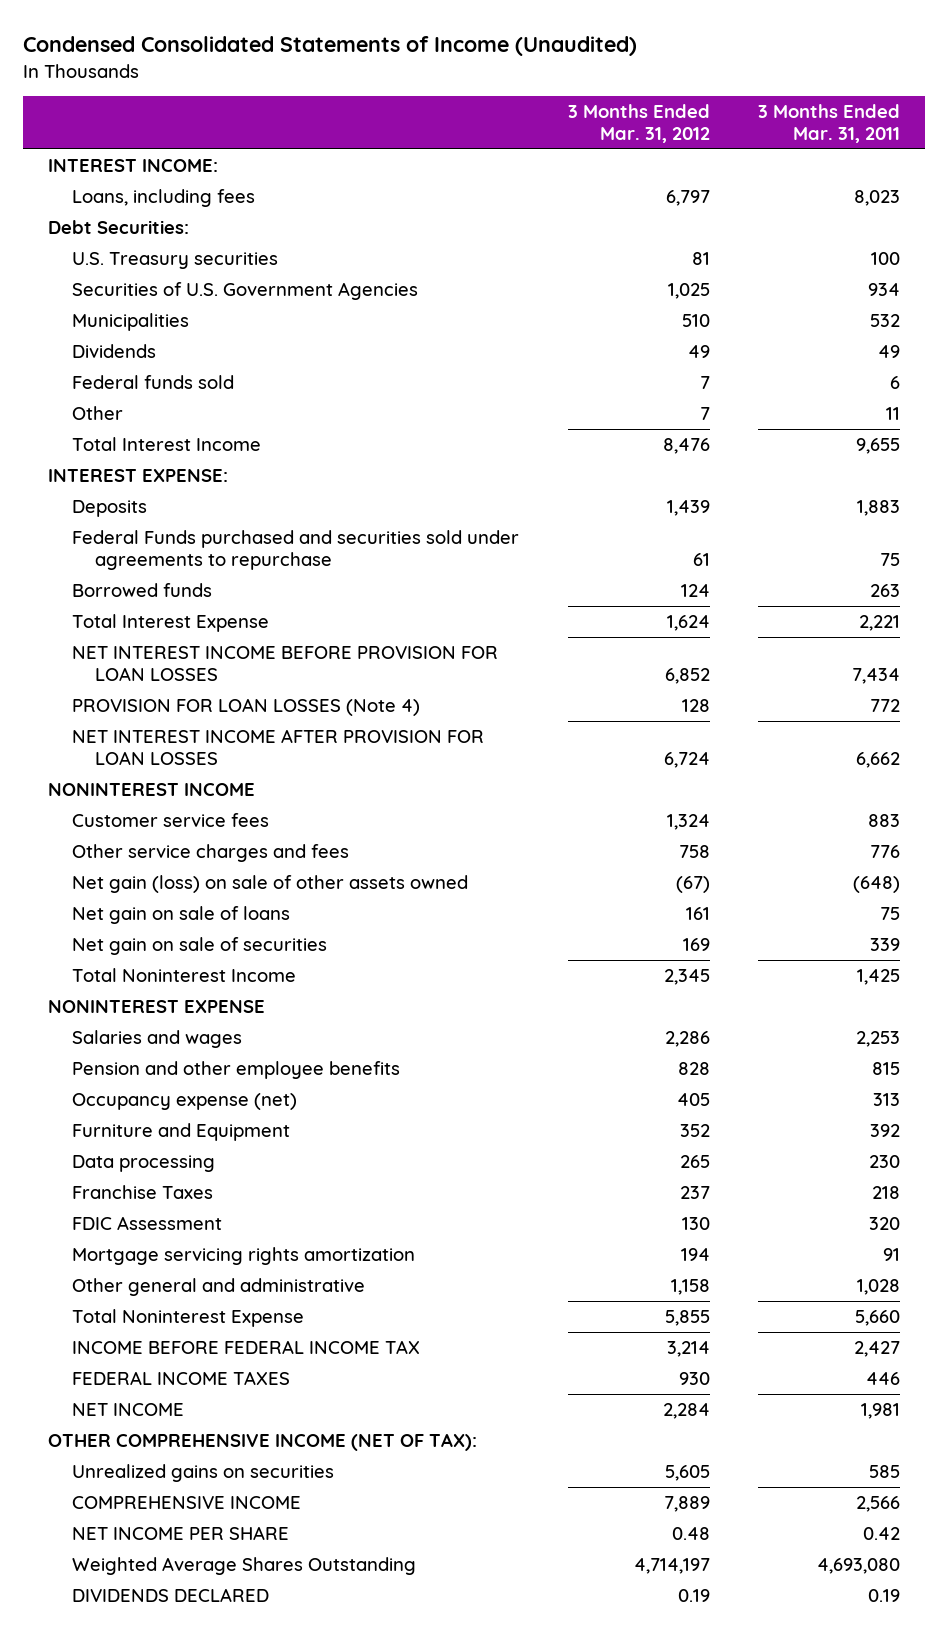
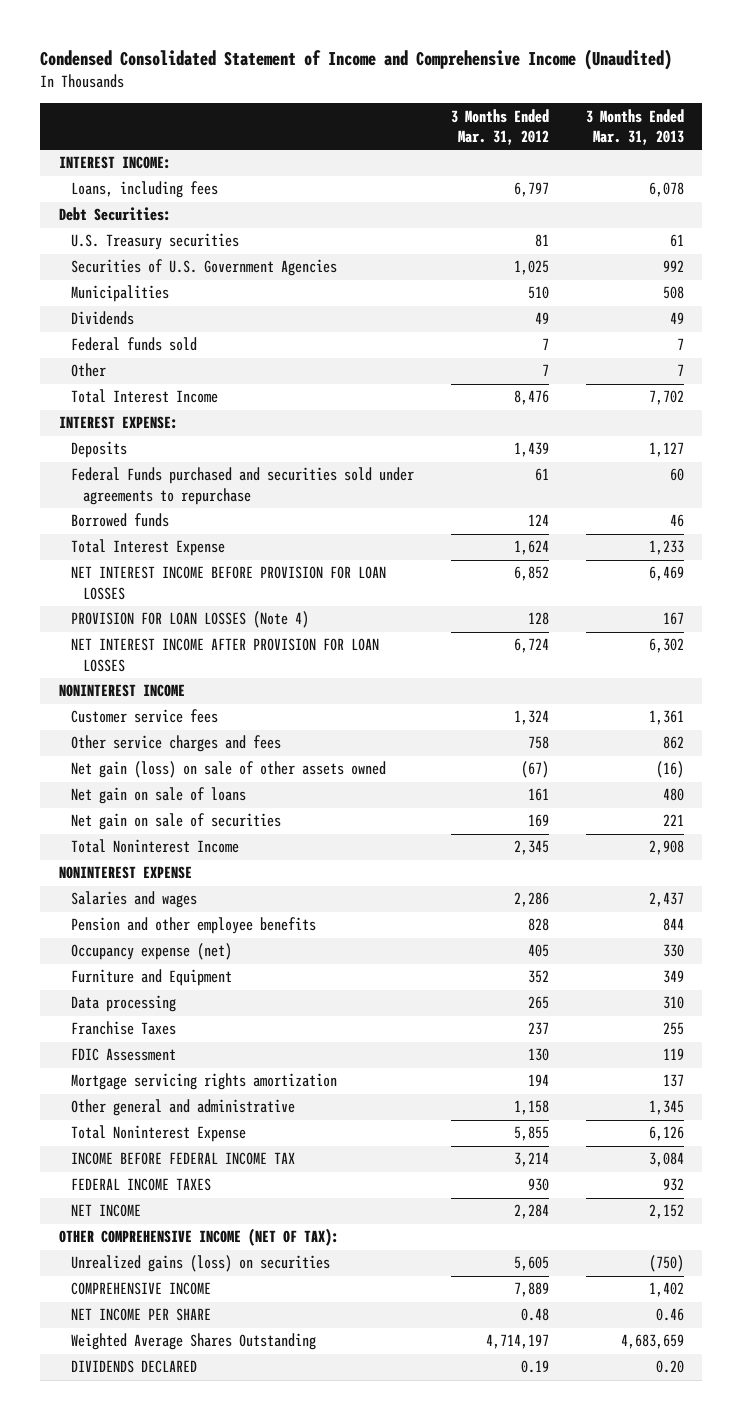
- Condensed Consolidated Statements of Income (Unaudited)
+ Condensed Consolidated Statement of Income and Comprehensive Income (Unaudited)
- | 3 Months Ended Mar. 31, 2012 | 3 Months Ended Mar. 31, 2011
+ | 3 Months Ended Mar. 31, 2012 | 3 Months Ended Mar. 31, 2013
- Unrealized gains on securities | 5,605 | 585
+ Unrealized gains (loss) on securities | 5,605 | (750)

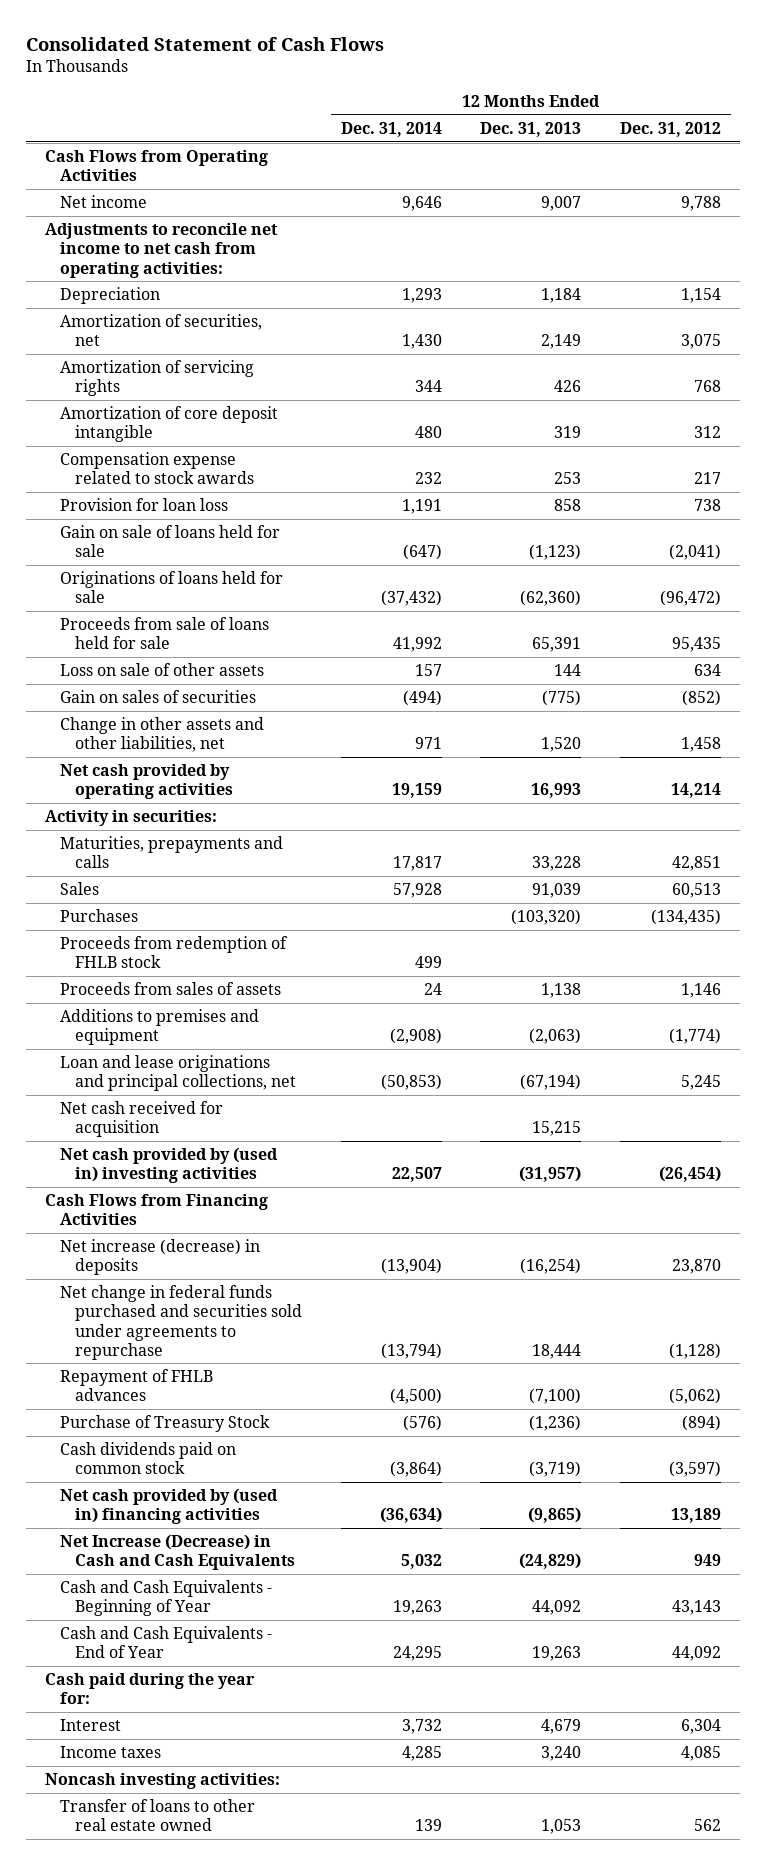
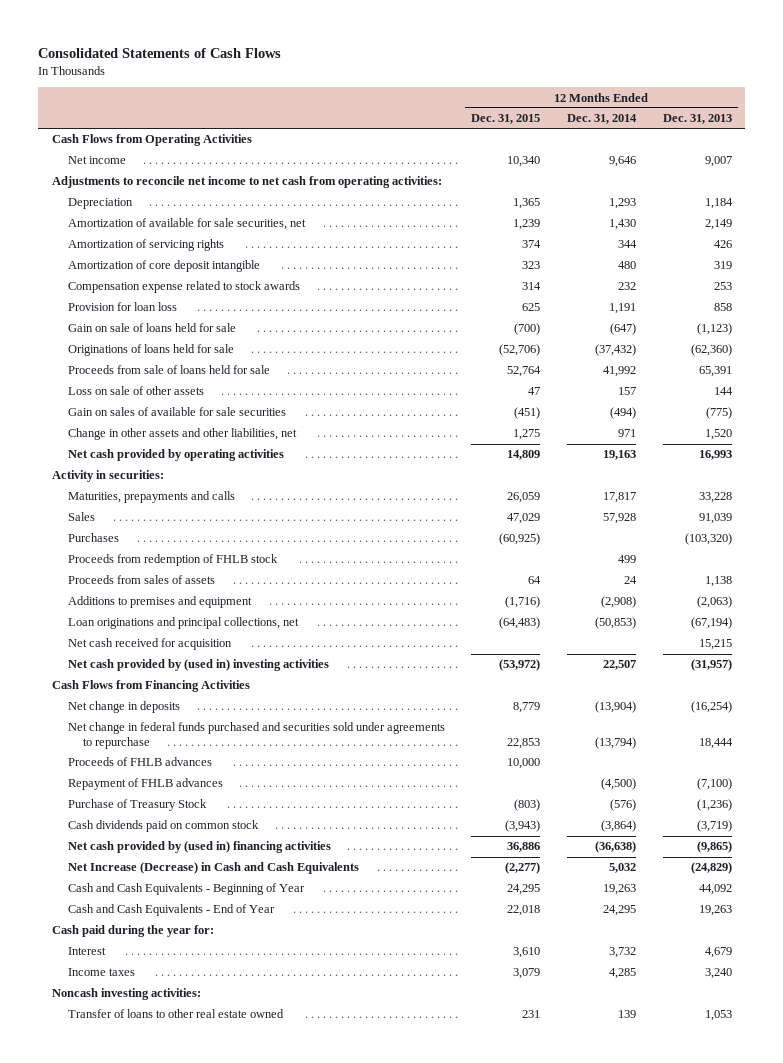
- Consolidated Statement of Cash Flows
+ Consolidated Statements of Cash Flows
- | 12 Months Ended Dec. 31, 2014 | 12 Months Ended Dec. 31, 2013 | 12 Months Ended Dec. 31, 2012
+ | 12 Months Ended Dec. 31, 2015 | 12 Months Ended Dec. 31, 2014 | 12 Months Ended Dec. 31, 2013
- Amortization of securities, net | 1,430 | 2,149 | 3,075
+ Amortization of available for sale securities, net | 1,239 | 1,430 | 2,149
- Gain on sales of securities | (494) | (775) | (852)
+ Gain on sales of available for sale securities | (451) | (494) | (775)
- Net cash provided by operating activities | 19,159 | 16,993 | 14,214
+ Net cash provided by operating activities | 14,809 | 19,163 | 16,993
- Loan and lease originations and principal collections, net | (50,853) | (67,194) | 5,245
+ Loan originations and principal collections, net | (64,483) | (50,853) | (67,194)
- Net increase (decrease) in deposits | (13,904) | (16,254) | 23,870
+ Net change in deposits | 8,779 | (13,904) | (16,254)
+ Proceeds of FHLB advances | 10,000 | |
- Net cash provided by (used in) financing activities | (36,634) | (9,865) | 13,189
+ Net cash provided by (used in) financing activities | 36,886 | (36,638) | (9,865)

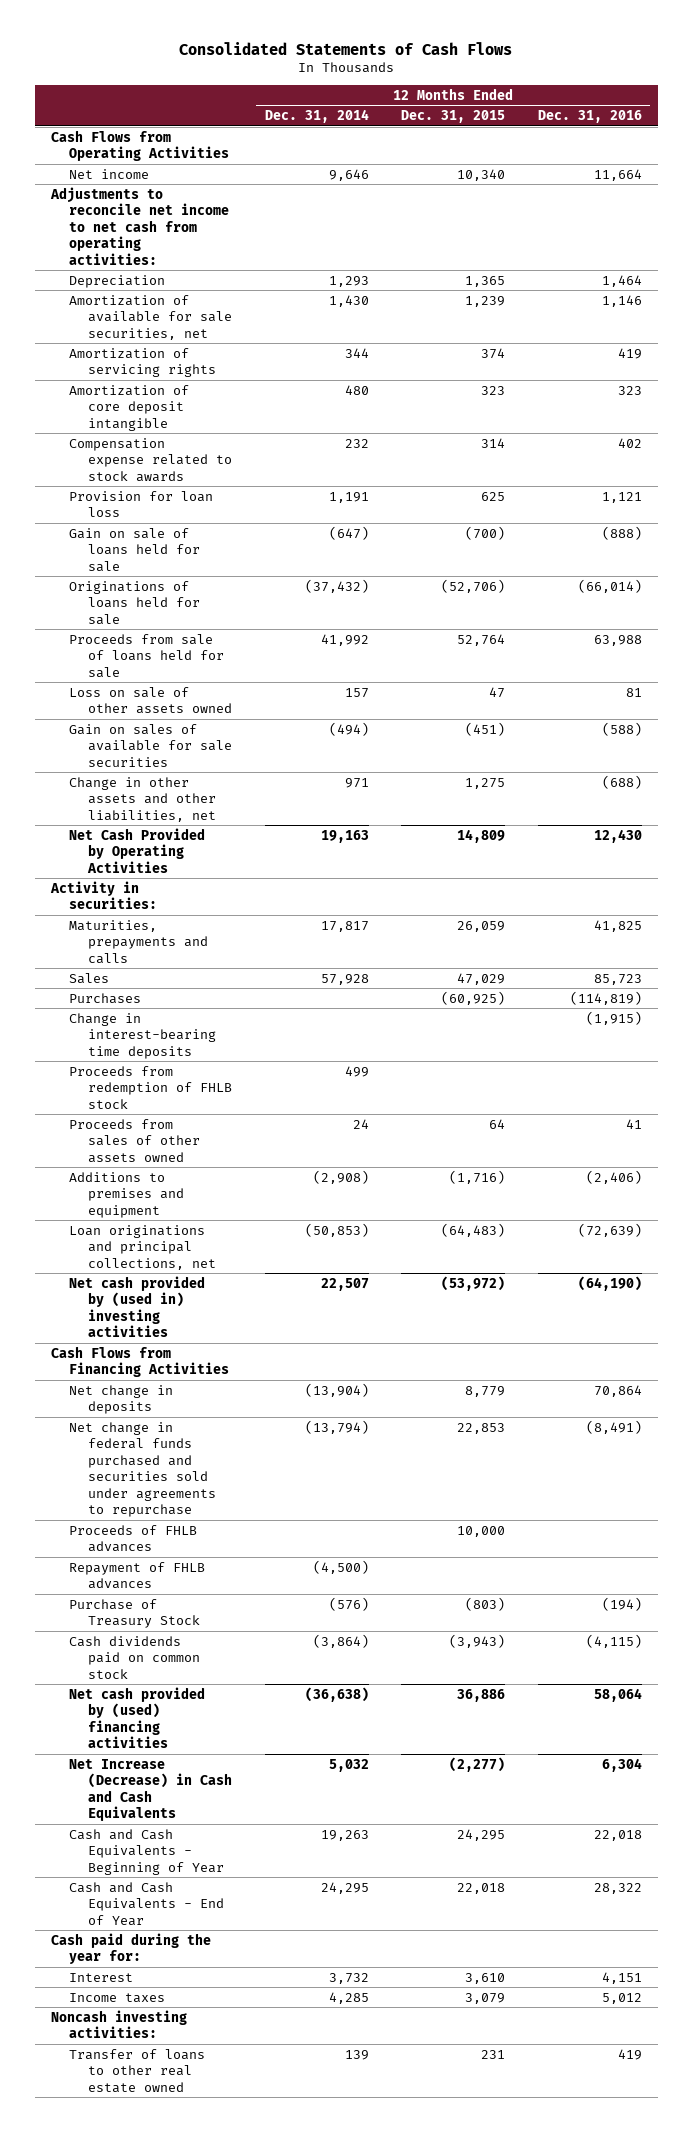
- | 12 Months Ended Dec. 31, 2015 | 12 Months Ended Dec. 31, 2014 | 12 Months Ended Dec. 31, 2013
+ | 12 Months Ended Dec. 31, 2014 | 12 Months Ended Dec. 31, 2015 | 12 Months Ended Dec. 31, 2016
- Loss on sale of other assets | 47 | 157 | 144
+ Loss on sale of other assets owned | 157 | 47 | 81
- Net cash provided by operating activities | 14,809 | 19,163 | 16,993
+ Net Cash Provided by Operating Activities | 19,163 | 14,809 | 12,430
+ Change in interest-bearing time deposits | | | (1,915)
- Proceeds from sales of assets | 64 | 24 | 1,138
+ Proceeds from sales of other assets owned | 24 | 64 | 41
- Net cash received for acquisition | | | 15,215
- Net cash provided by (used in) financing activities | 36,886 | (36,638) | (9,865)
+ Net cash provided by (used) financing activities | (36,638) | 36,886 | 58,064

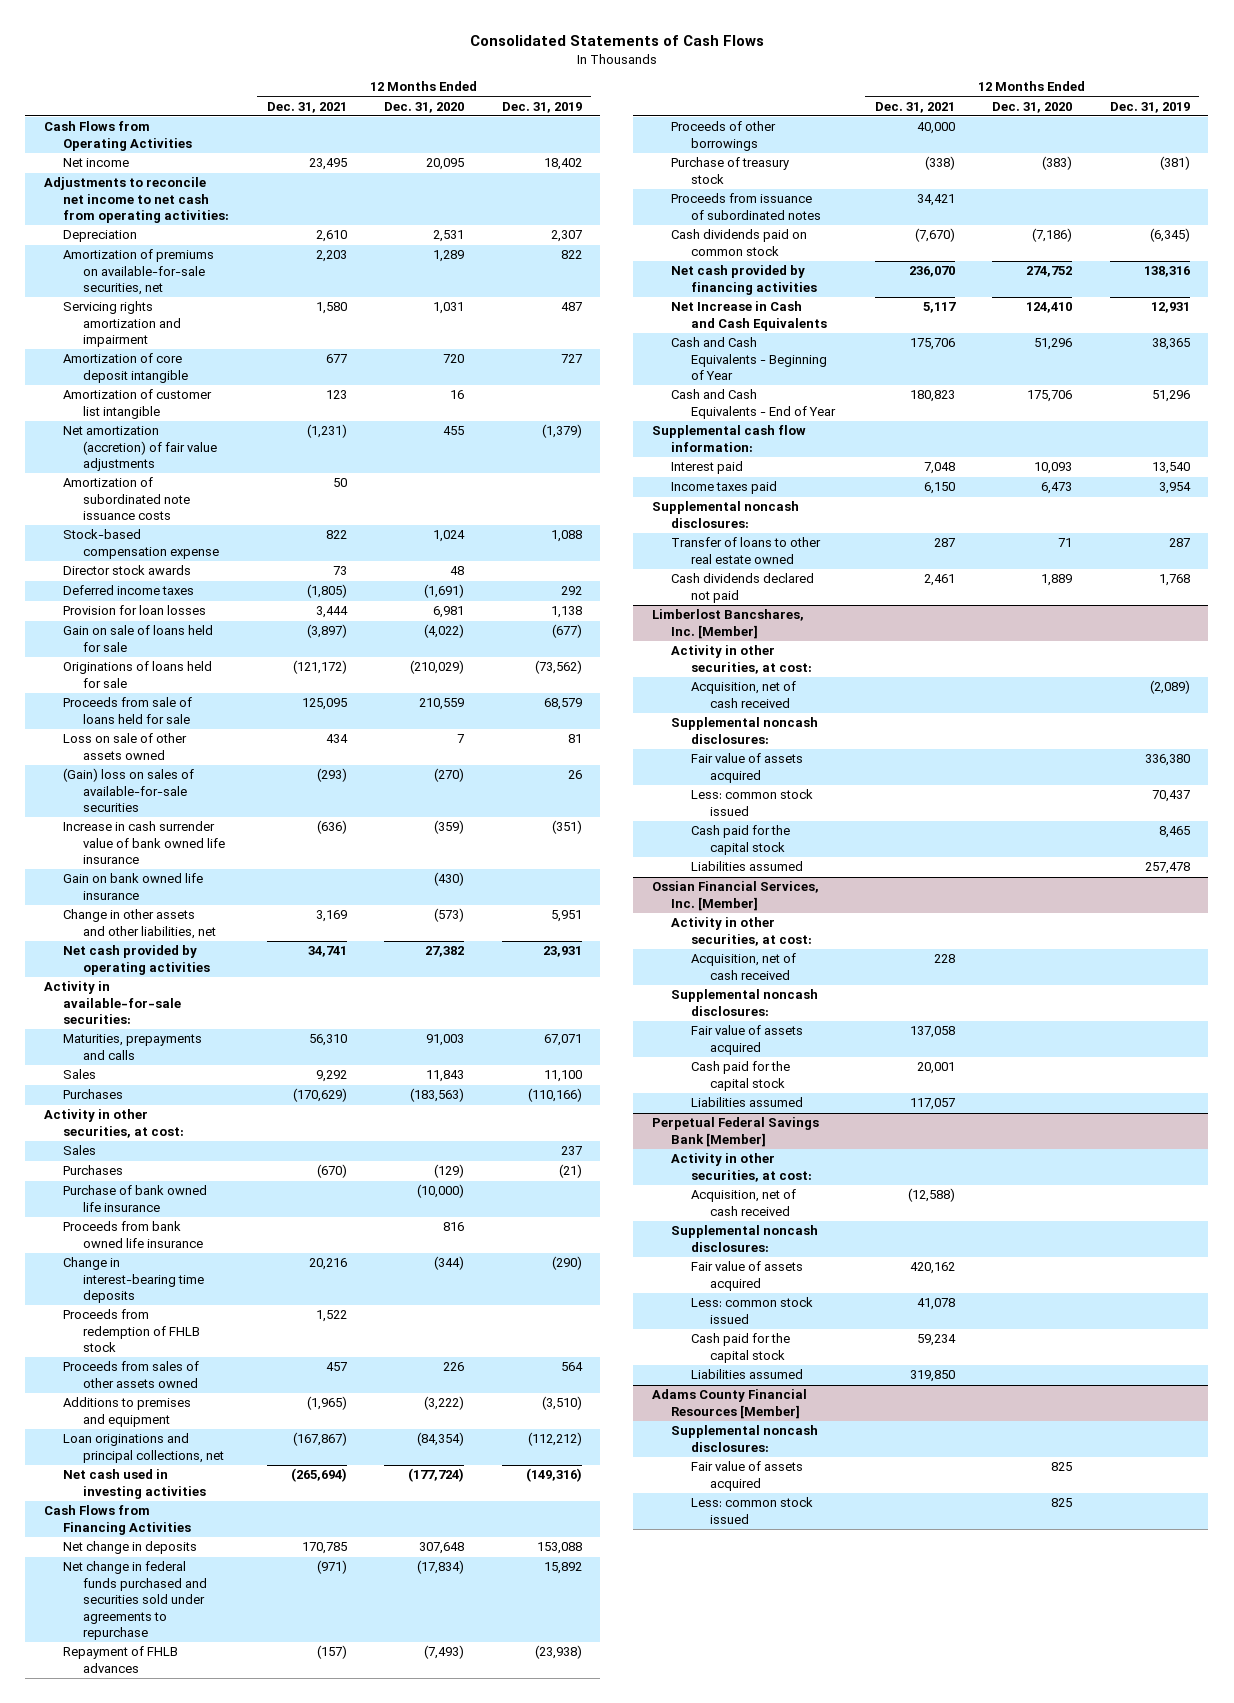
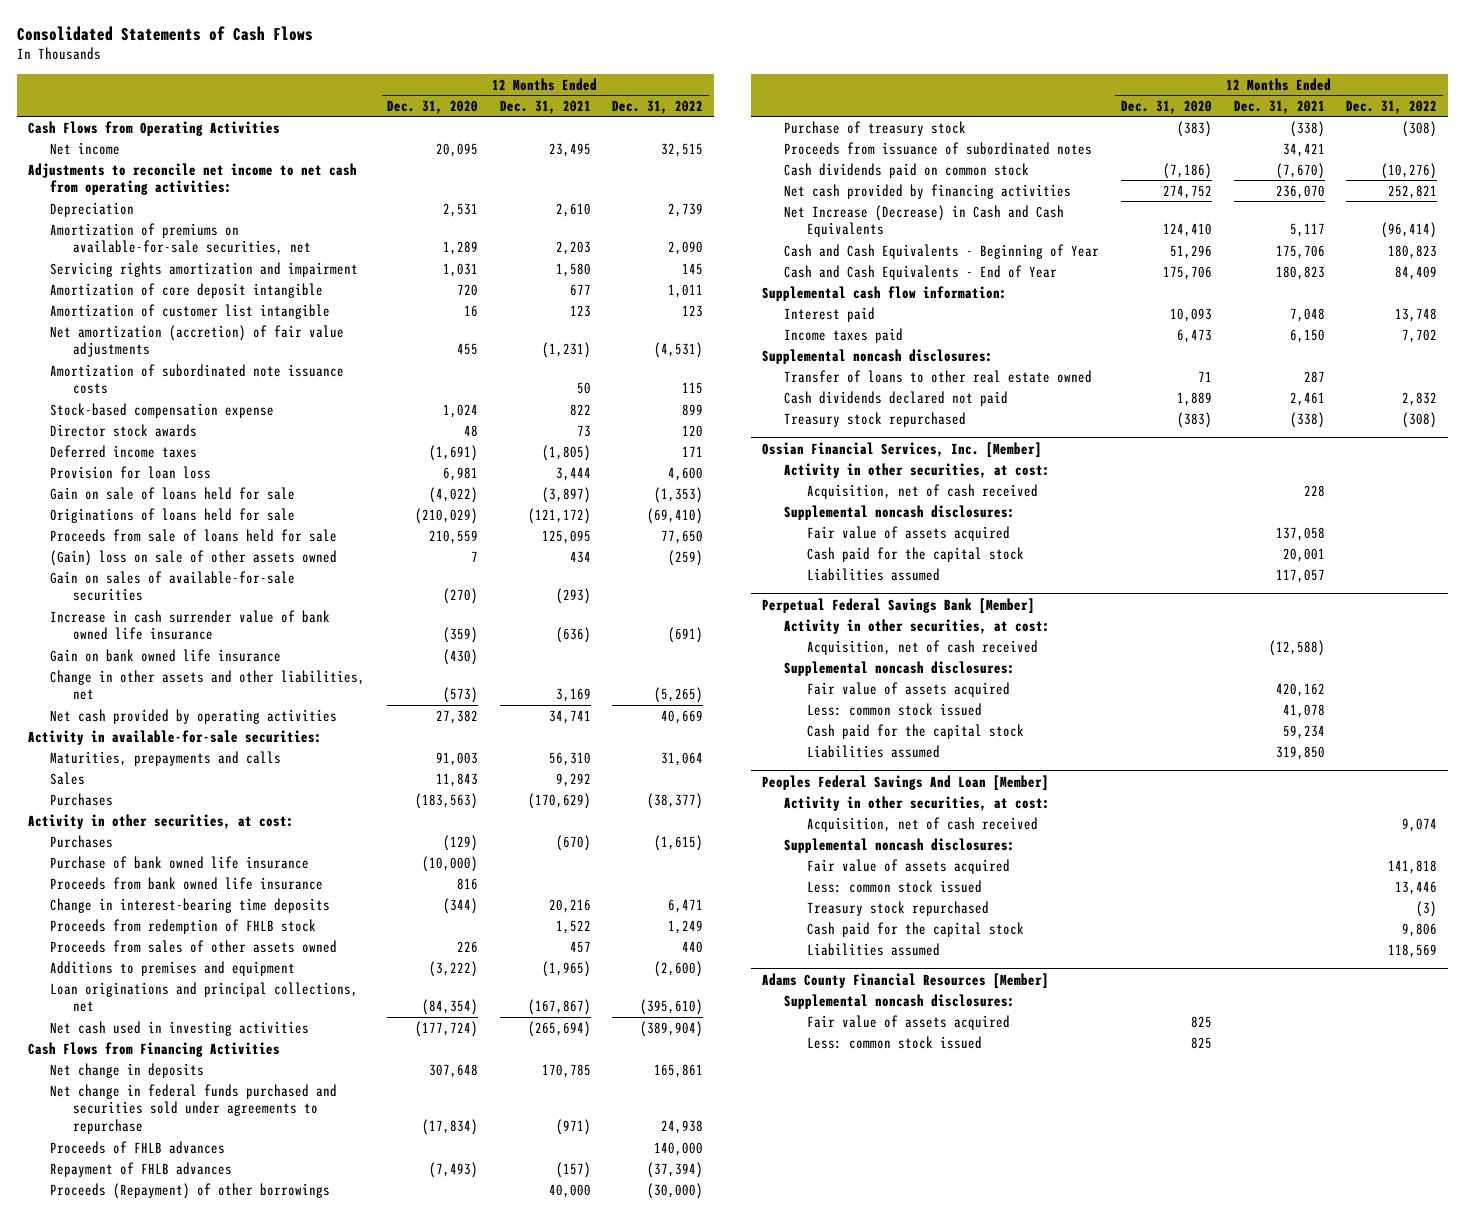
- | 12 Months Ended Dec. 31, 2021 | 12 Months Ended Dec. 31, 2020 | 12 Months Ended Dec. 31, 2019
+ | 12 Months Ended Dec. 31, 2020 | 12 Months Ended Dec. 31, 2021 | 12 Months Ended Dec. 31, 2022
- Provision for loan losses | 3,444 | 6,981 | 1,138
+ Provision for loan loss | 6,981 | 3,444 | 4,600
- Loss on sale of other assets owned | 434 | 7 | 81
- (Gain) loss on sales of available-for-sale securities | (293) | (270) | 26
+ (Gain) loss on sale of other assets owned | 7 | 434 | (259)
+ Gain on sales of available-for-sale securities | (270) | (293) |
- Sales | | | 237
+ Proceeds of FHLB advances | | | 140,000
- Proceeds of other borrowings | 40,000 | |
+ Proceeds (Repayment) of other borrowings | | 40,000 | (30,000)
- Net Increase in Cash and Cash Equivalents | 5,117 | 124,410 | 12,931
+ Net Increase (Decrease) in Cash and Cash Equivalents | 124,410 | 5,117 | (96,414)
- Limberlost Bancshares, Inc. [Member]
- Activity in other securities, at cost:
- Acquisition, net of cash received | | | (2,089)
- Supplemental noncash disclosures:
- Fair value of assets acquired | | | 336,380
- Less: common stock issued | | | 70,437
- Cash paid for the capital stock | | | 8,465
- Liabilities assumed | | | 257,478
+ Treasury stock repurchased | (383) | (338) | (308)
+ Peoples Federal Savings And Loan [Member]
+ Activity in other securities, at cost:
+ Acquisition, net of cash received | | | 9,074
+ Supplemental noncash disclosures:
+ Fair value of assets acquired | | | 141,818
+ Less: common stock issued | | | 13,446
+ Treasury stock repurchased | | | (3)
+ Cash paid for the capital stock | | | 9,806
+ Liabilities assumed | | | 118,569

